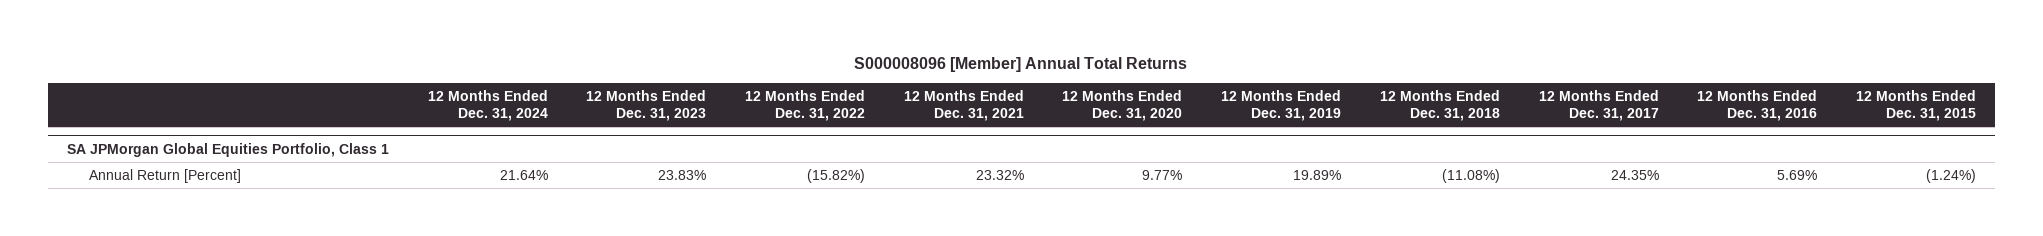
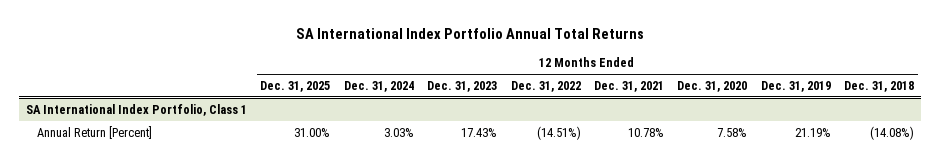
- S000008096 [Member] Annual Total Returns
+ SA International Index Portfolio Annual Total Returns
- | 12 Months Ended Dec. 31, 2024 | 12 Months Ended Dec. 31, 2023 | 12 Months Ended Dec. 31, 2022 | 12 Months Ended Dec. 31, 2021 | 12 Months Ended Dec. 31, 2020 | 12 Months Ended Dec. 31, 2019 | 12 Months Ended Dec. 31, 2018 | 12 Months Ended Dec. 31, 2017 | 12 Months Ended Dec. 31, 2016 | 12 Months Ended Dec. 31, 2015
+ | 12 Months Ended Dec. 31, 2025 | 12 Months Ended Dec. 31, 2024 | 12 Months Ended Dec. 31, 2023 | 12 Months Ended Dec. 31, 2022 | 12 Months Ended Dec. 31, 2021 | 12 Months Ended Dec. 31, 2020 | 12 Months Ended Dec. 31, 2019 | 12 Months Ended Dec. 31, 2018
- SA JPMorgan Global Equities Portfolio, Class 1
- Annual Return [Percent] | 21.64% | 23.83% | (15.82%) | 23.32% | 9.77% | 19.89% | (11.08%) | 24.35% | 5.69% | (1.24%)
+ SA International Index Portfolio, Class 1
+ Annual Return [Percent] | 31.00% | 3.03% | 17.43% | (14.51%) | 10.78% | 7.58% | 21.19% | (14.08%)

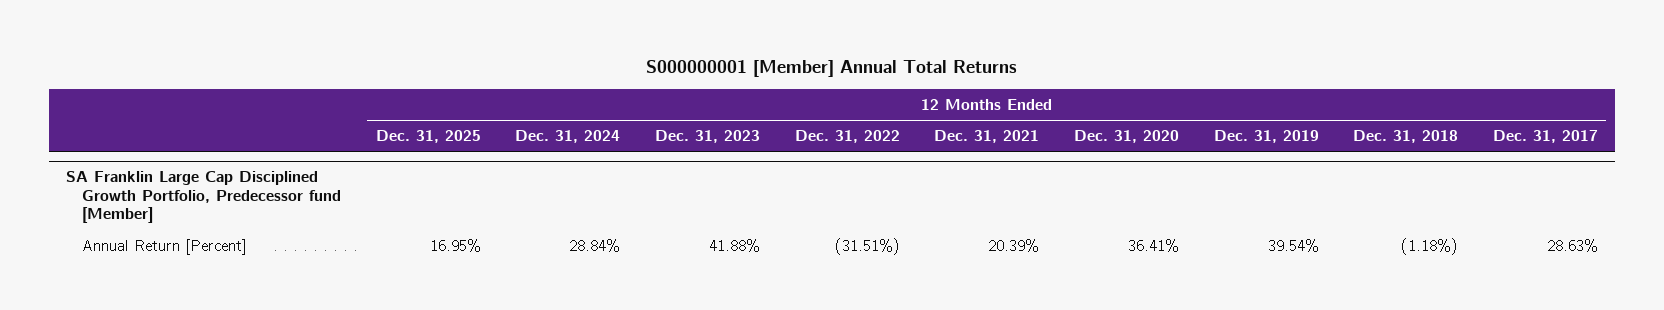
- SA International Index Portfolio Annual Total Returns
+ S000000001 [Member] Annual Total Returns
- | 12 Months Ended Dec. 31, 2025 | 12 Months Ended Dec. 31, 2024 | 12 Months Ended Dec. 31, 2023 | 12 Months Ended Dec. 31, 2022 | 12 Months Ended Dec. 31, 2021 | 12 Months Ended Dec. 31, 2020 | 12 Months Ended Dec. 31, 2019 | 12 Months Ended Dec. 31, 2018
+ | 12 Months Ended Dec. 31, 2025 | 12 Months Ended Dec. 31, 2024 | 12 Months Ended Dec. 31, 2023 | 12 Months Ended Dec. 31, 2022 | 12 Months Ended Dec. 31, 2021 | 12 Months Ended Dec. 31, 2020 | 12 Months Ended Dec. 31, 2019 | 12 Months Ended Dec. 31, 2018 | 12 Months Ended Dec. 31, 2017
- SA International Index Portfolio, Class 1
- Annual Return [Percent] | 31.00% | 3.03% | 17.43% | (14.51%) | 10.78% | 7.58% | 21.19% | (14.08%)
+ SA Franklin Large Cap Disciplined Growth Portfolio, Predecessor fund [Member]
+ Annual Return [Percent] | 16.95% | 28.84% | 41.88% | (31.51%) | 20.39% | 36.41% | 39.54% | (1.18%) | 28.63%

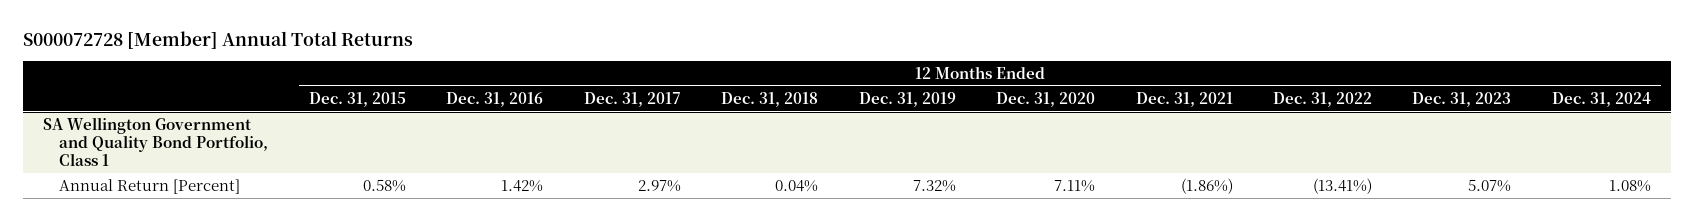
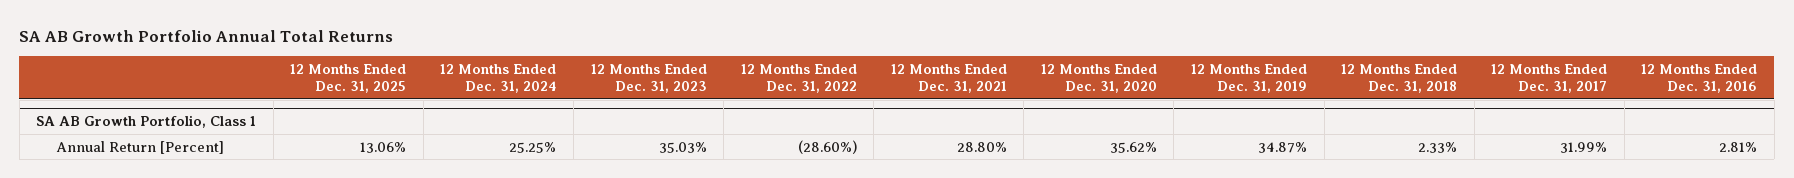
- S000072728 [Member] Annual Total Returns
+ SA AB Growth Portfolio Annual Total Returns
- | 12 Months Ended Dec. 31, 2015 | 12 Months Ended Dec. 31, 2016 | 12 Months Ended Dec. 31, 2017 | 12 Months Ended Dec. 31, 2018 | 12 Months Ended Dec. 31, 2019 | 12 Months Ended Dec. 31, 2020 | 12 Months Ended Dec. 31, 2021 | 12 Months Ended Dec. 31, 2022 | 12 Months Ended Dec. 31, 2023 | 12 Months Ended Dec. 31, 2024
+ | 12 Months Ended Dec. 31, 2025 | 12 Months Ended Dec. 31, 2024 | 12 Months Ended Dec. 31, 2023 | 12 Months Ended Dec. 31, 2022 | 12 Months Ended Dec. 31, 2021 | 12 Months Ended Dec. 31, 2020 | 12 Months Ended Dec. 31, 2019 | 12 Months Ended Dec. 31, 2018 | 12 Months Ended Dec. 31, 2017 | 12 Months Ended Dec. 31, 2016
- SA Wellington Government and Quality Bond Portfolio, Class 1
- Annual Return [Percent] | 0.58% | 1.42% | 2.97% | 0.04% | 7.32% | 7.11% | (1.86%) | (13.41%) | 5.07% | 1.08%
+ SA AB Growth Portfolio, Class 1
+ Annual Return [Percent] | 13.06% | 25.25% | 35.03% | (28.60%) | 28.80% | 35.62% | 34.87% | 2.33% | 31.99% | 2.81%

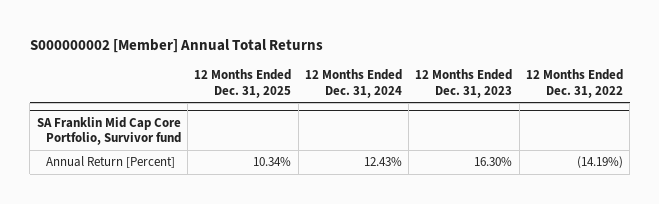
- SA AB Growth Portfolio Annual Total Returns
+ S000000002 [Member] Annual Total Returns
- | 12 Months Ended Dec. 31, 2025 | 12 Months Ended Dec. 31, 2024 | 12 Months Ended Dec. 31, 2023 | 12 Months Ended Dec. 31, 2022 | 12 Months Ended Dec. 31, 2021 | 12 Months Ended Dec. 31, 2020 | 12 Months Ended Dec. 31, 2019 | 12 Months Ended Dec. 31, 2018 | 12 Months Ended Dec. 31, 2017 | 12 Months Ended Dec. 31, 2016
+ | 12 Months Ended Dec. 31, 2025 | 12 Months Ended Dec. 31, 2024 | 12 Months Ended Dec. 31, 2023 | 12 Months Ended Dec. 31, 2022
- SA AB Growth Portfolio, Class 1
- Annual Return [Percent] | 13.06% | 25.25% | 35.03% | (28.60%) | 28.80% | 35.62% | 34.87% | 2.33% | 31.99% | 2.81%
+ SA Franklin Mid Cap Core Portfolio, Survivor fund
+ Annual Return [Percent] | 10.34% | 12.43% | 16.30% | (14.19%)

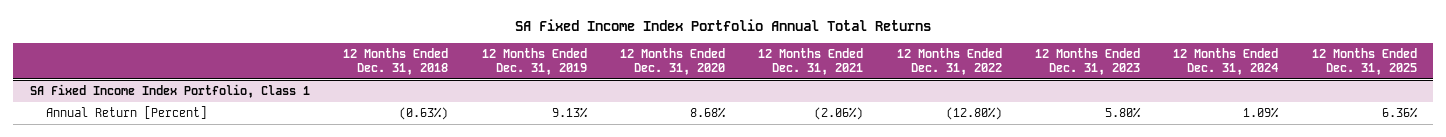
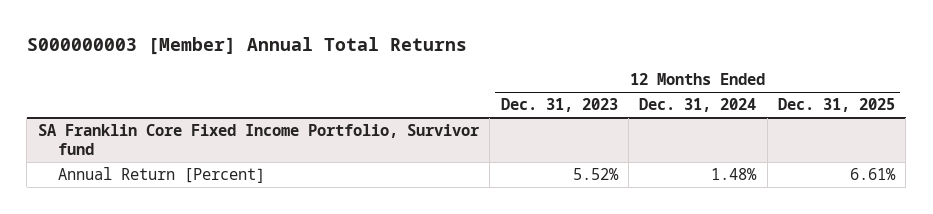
- SA Fixed Income Index Portfolio Annual Total Returns
+ S000000003 [Member] Annual Total Returns
- | 12 Months Ended Dec. 31, 2018 | 12 Months Ended Dec. 31, 2019 | 12 Months Ended Dec. 31, 2020 | 12 Months Ended Dec. 31, 2021 | 12 Months Ended Dec. 31, 2022 | 12 Months Ended Dec. 31, 2023 | 12 Months Ended Dec. 31, 2024 | 12 Months Ended Dec. 31, 2025
+ | 12 Months Ended Dec. 31, 2023 | 12 Months Ended Dec. 31, 2024 | 12 Months Ended Dec. 31, 2025
- SA Fixed Income Index Portfolio, Class 1
- Annual Return [Percent] | (0.63%) | 9.13% | 8.68% | (2.06%) | (12.80%) | 5.80% | 1.09% | 6.36%
+ SA Franklin Core Fixed Income Portfolio, Survivor fund
+ Annual Return [Percent] | 5.52% | 1.48% | 6.61%

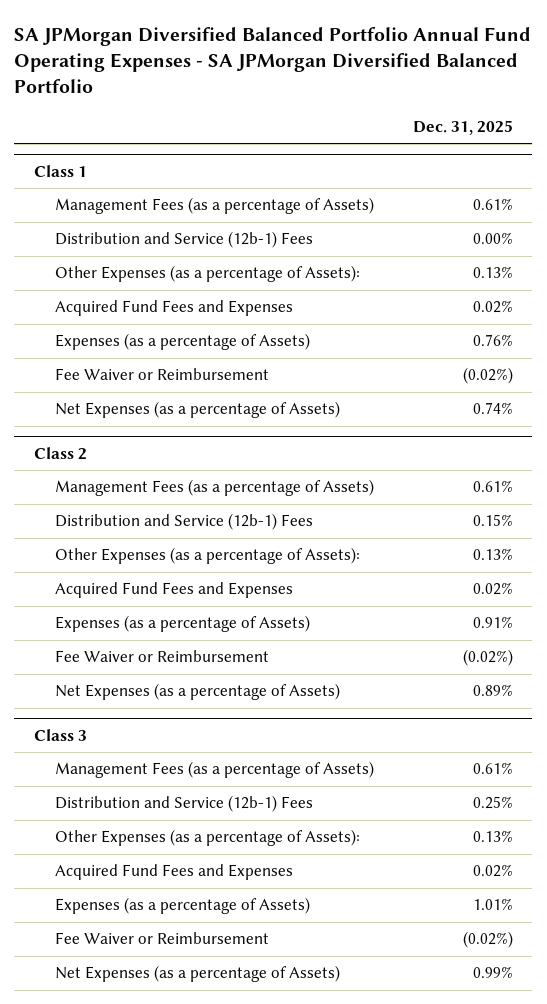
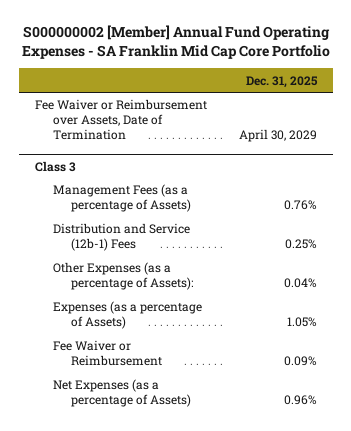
- SA JPMorgan Diversified Balanced Portfolio Annual Fund Operating Expenses - SA JPMorgan Diversified Balanced Portfolio
+ S000000002 [Member] Annual Fund Operating Expenses - SA Franklin Mid Cap Core Portfolio
- Class 1
- Management Fees (as a percentage of Assets) | 0.61%
- Distribution and Service (12b-1) Fees | 0.00%
- Other Expenses (as a percentage of Assets): | 0.13%
- Acquired Fund Fees and Expenses | 0.02%
- Expenses (as a percentage of Assets) | 0.76%
- Fee Waiver or Reimbursement | (0.02%)
- Net Expenses (as a percentage of Assets) | 0.74%
- Class 2
- Management Fees (as a percentage of Assets) | 0.61%
- Distribution and Service (12b-1) Fees | 0.15%
- Other Expenses (as a percentage of Assets): | 0.13%
- Acquired Fund Fees and Expenses | 0.02%
- Expenses (as a percentage of Assets) | 0.91%
- Fee Waiver or Reimbursement | (0.02%)
- Net Expenses (as a percentage of Assets) | 0.89%
+ Fee Waiver or Reimbursement over Assets, Date of Termination | April 30, 2029
@ Class 3
- Management Fees (as a percentage of Assets) | 0.61%
+ Management Fees (as a percentage of Assets) | 0.76%
- Other Expenses (as a percentage of Assets): | 0.13%
- Acquired Fund Fees and Expenses | 0.02%
- Expenses (as a percentage of Assets) | 1.01%
- Fee Waiver or Reimbursement | (0.02%)
- Net Expenses (as a percentage of Assets) | 0.99%
+ Other Expenses (as a percentage of Assets): | 0.04%
+ Expenses (as a percentage of Assets) | 1.05%
+ Fee Waiver or Reimbursement | 0.09%
+ Net Expenses (as a percentage of Assets) | 0.96%

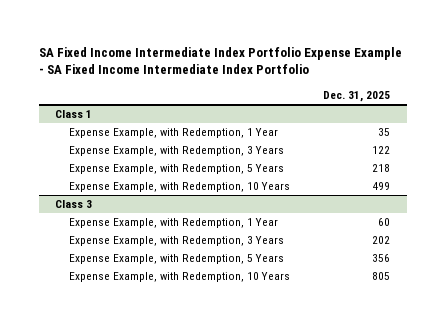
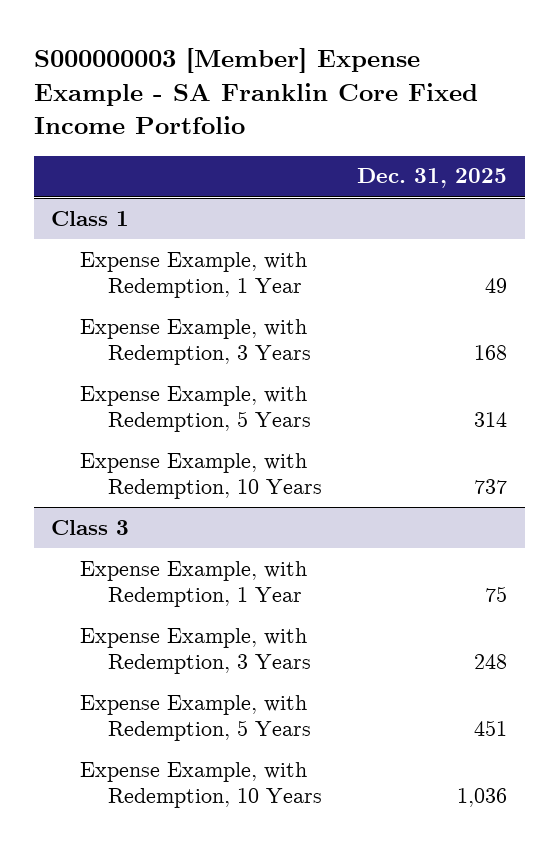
- SA Fixed Income Intermediate Index Portfolio Expense Example - SA Fixed Income Intermediate Index Portfolio
+ S000000003 [Member] Expense Example - SA Franklin Core Fixed Income Portfolio
@ Class 1
- Expense Example, with Redemption, 1 Year | 35
- Expense Example, with Redemption, 3 Years | 122
- Expense Example, with Redemption, 5 Years | 218
- Expense Example, with Redemption, 10 Years | 499
+ Expense Example, with Redemption, 1 Year | 49
+ Expense Example, with Redemption, 3 Years | 168
+ Expense Example, with Redemption, 5 Years | 314
+ Expense Example, with Redemption, 10 Years | 737
@ Class 3
- Expense Example, with Redemption, 1 Year | 60
- Expense Example, with Redemption, 3 Years | 202
- Expense Example, with Redemption, 5 Years | 356
- Expense Example, with Redemption, 10 Years | 805
+ Expense Example, with Redemption, 1 Year | 75
+ Expense Example, with Redemption, 3 Years | 248
+ Expense Example, with Redemption, 5 Years | 451
+ Expense Example, with Redemption, 10 Years | 1,036

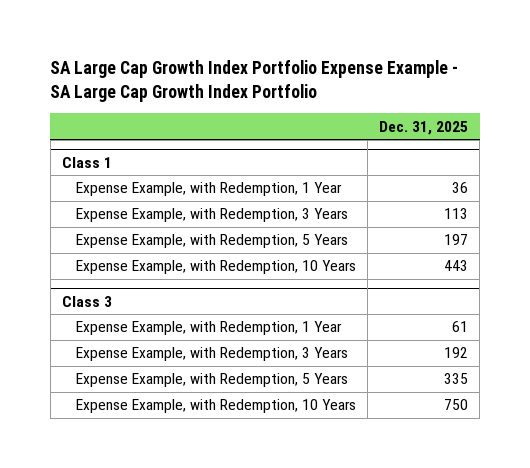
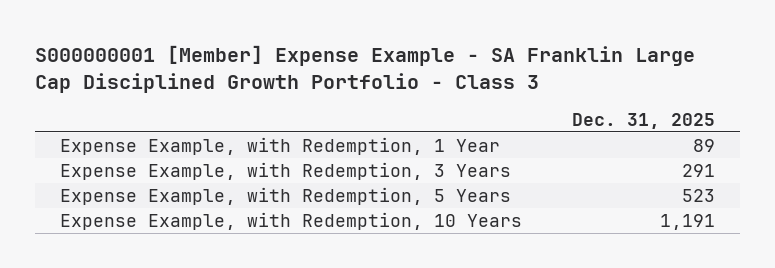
- SA Large Cap Growth Index Portfolio Expense Example - SA Large Cap Growth Index Portfolio
+ S000000001 [Member] Expense Example - SA Franklin Large Cap Disciplined Growth Portfolio - Class 3
- Class 1
- Expense Example, with Redemption, 1 Year | 36
- Expense Example, with Redemption, 3 Years | 113
- Expense Example, with Redemption, 5 Years | 197
- Expense Example, with Redemption, 10 Years | 443
- Class 3
- Expense Example, with Redemption, 1 Year | 61
- Expense Example, with Redemption, 3 Years | 192
- Expense Example, with Redemption, 5 Years | 335
- Expense Example, with Redemption, 10 Years | 750
+ Expense Example, with Redemption, 1 Year | 89
+ Expense Example, with Redemption, 3 Years | 291
+ Expense Example, with Redemption, 5 Years | 523
+ Expense Example, with Redemption, 10 Years | 1,191

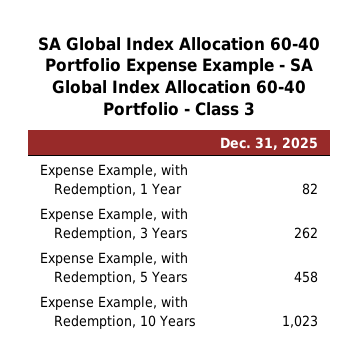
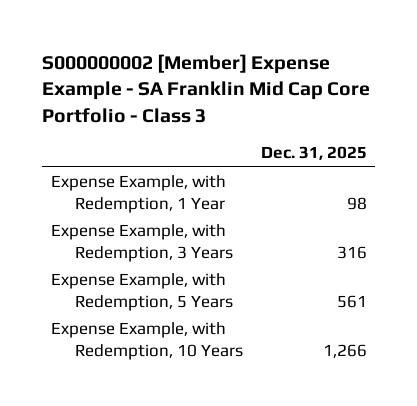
- SA Global Index Allocation 60-40 Portfolio Expense Example - SA Global Index Allocation 60-40 Portfolio - Class 3
+ S000000002 [Member] Expense Example - SA Franklin Mid Cap Core Portfolio - Class 3
- Expense Example, with Redemption, 1 Year | 82
- Expense Example, with Redemption, 3 Years | 262
- Expense Example, with Redemption, 5 Years | 458
- Expense Example, with Redemption, 10 Years | 1,023
+ Expense Example, with Redemption, 1 Year | 98
+ Expense Example, with Redemption, 3 Years | 316
+ Expense Example, with Redemption, 5 Years | 561
+ Expense Example, with Redemption, 10 Years | 1,266

